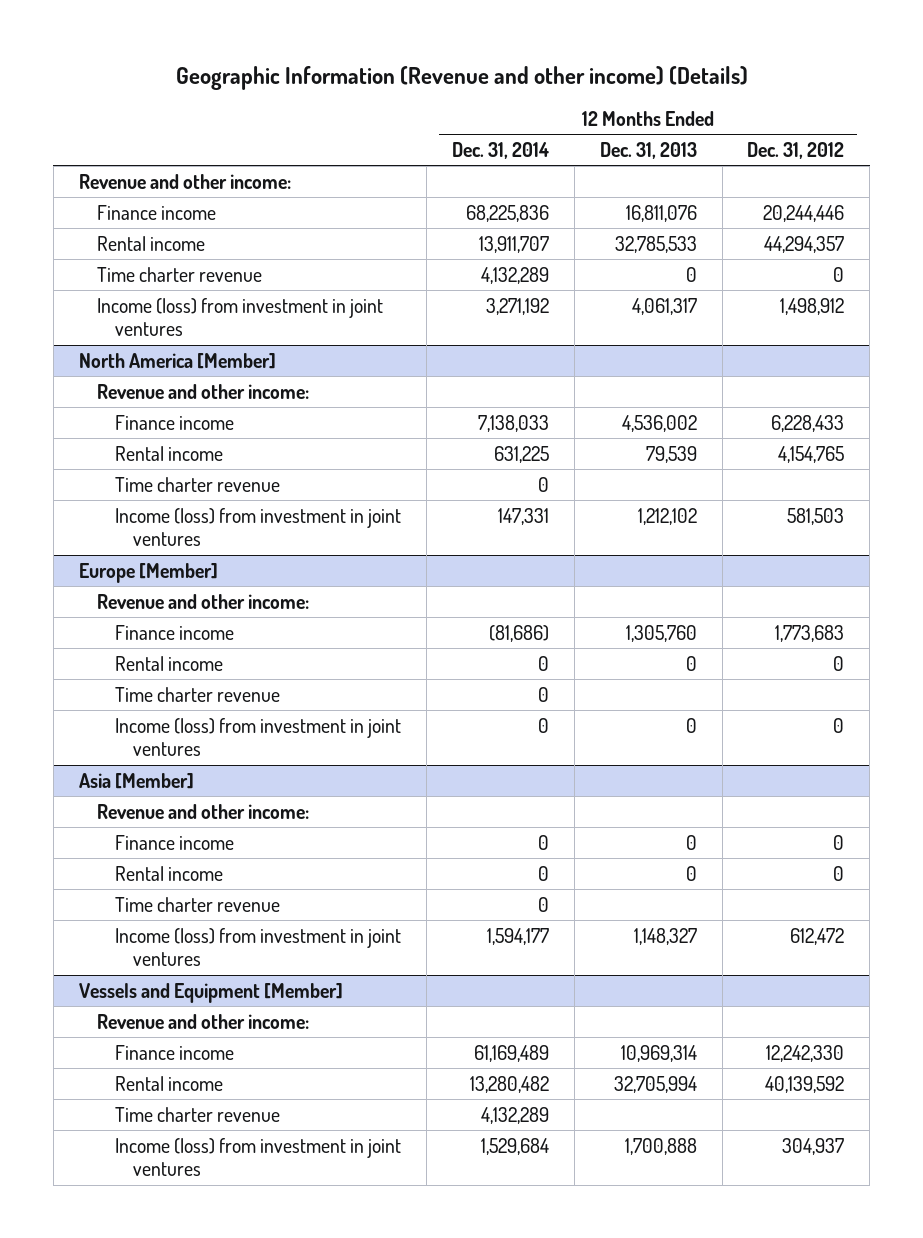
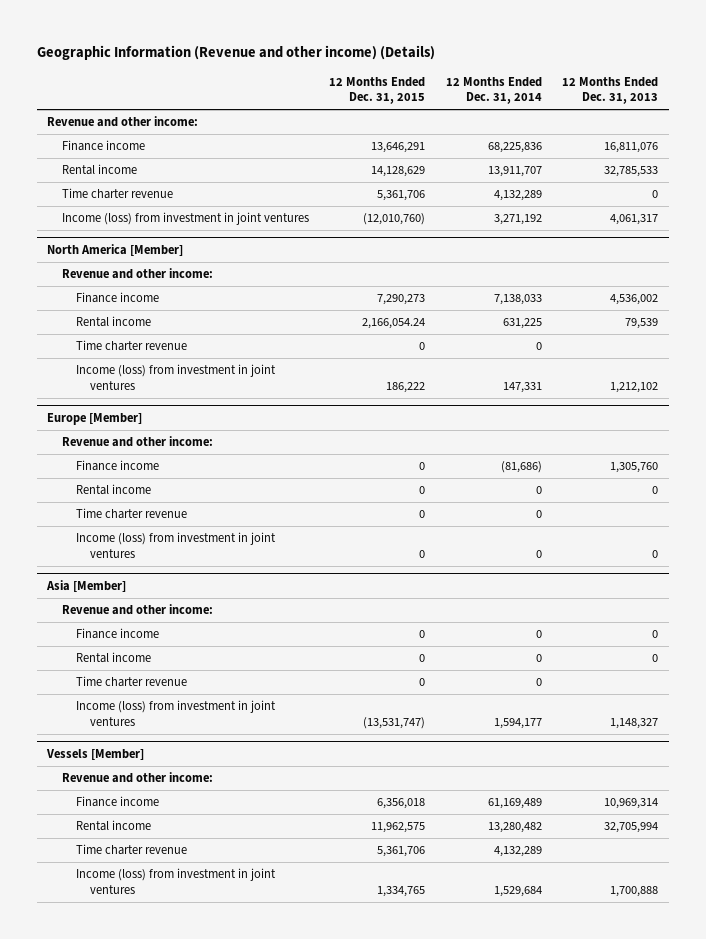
- | 12 Months Ended Dec. 31, 2014 | 12 Months Ended Dec. 31, 2013 | 12 Months Ended Dec. 31, 2012
+ | 12 Months Ended Dec. 31, 2015 | 12 Months Ended Dec. 31, 2014 | 12 Months Ended Dec. 31, 2013
- Vessels and Equipment [Member]
+ Vessels [Member]

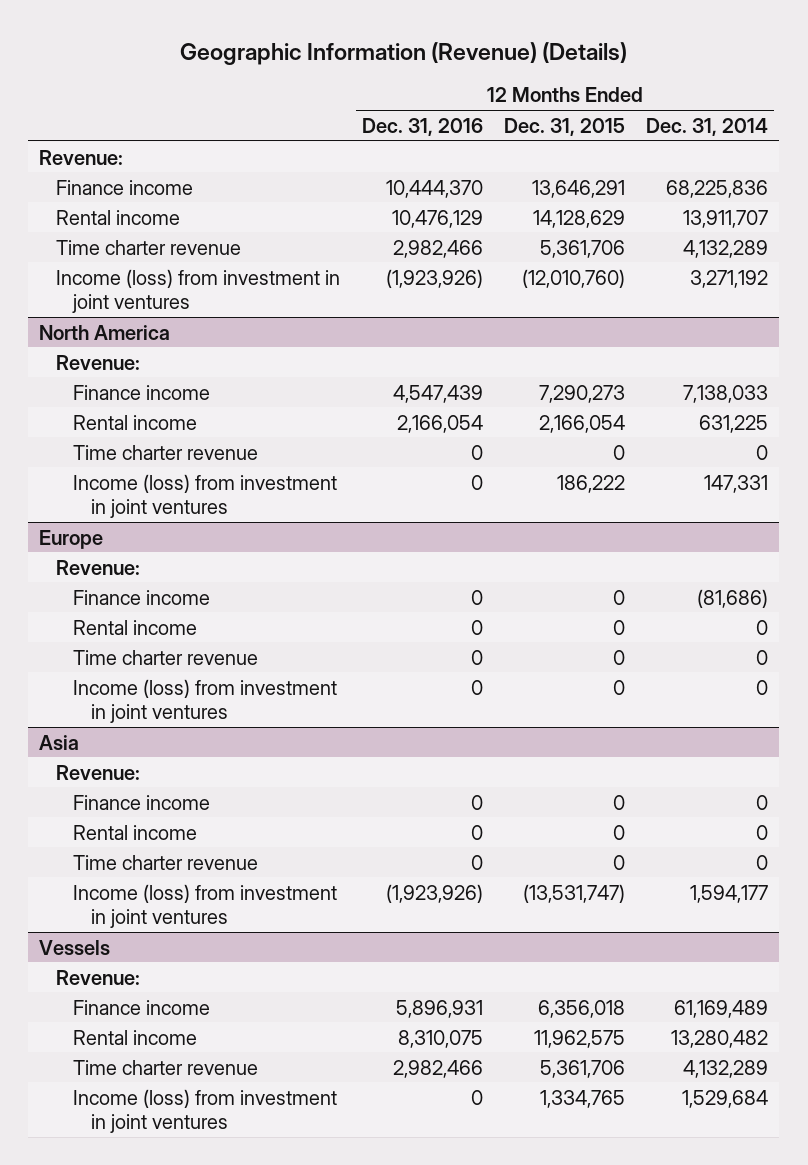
- Geographic Information (Revenue and other income) (Details)
+ Geographic Information (Revenue) (Details)
- | 12 Months Ended Dec. 31, 2015 | 12 Months Ended Dec. 31, 2014 | 12 Months Ended Dec. 31, 2013
+ | 12 Months Ended Dec. 31, 2016 | 12 Months Ended Dec. 31, 2015 | 12 Months Ended Dec. 31, 2014
- Revenue and other income:
+ Revenue:
- North America [Member]
- Revenue and other income:
+ North America
+ Revenue:
- Rental income | 2,166,054.24 | 631,225 | 79,539
+ Rental income | 2,166,054 | 2,166,054 | 631,225
- Europe [Member]
- Revenue and other income:
+ Europe
+ Revenue:
- Asia [Member]
- Revenue and other income:
+ Asia
+ Revenue:
- Vessels [Member]
- Revenue and other income:
+ Vessels
+ Revenue:

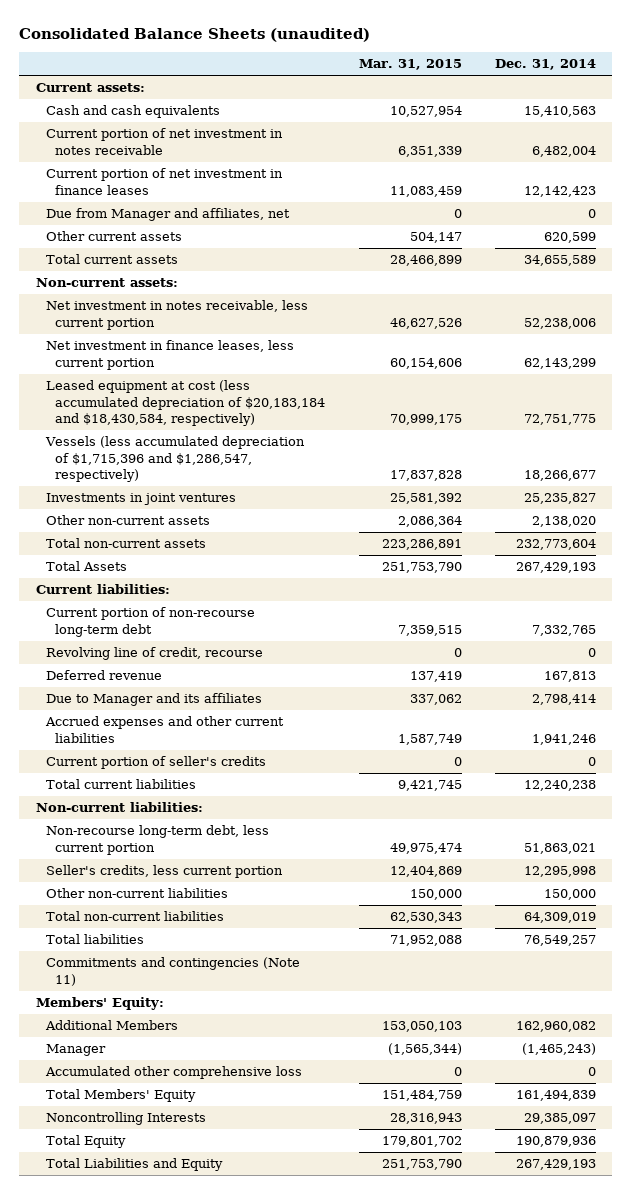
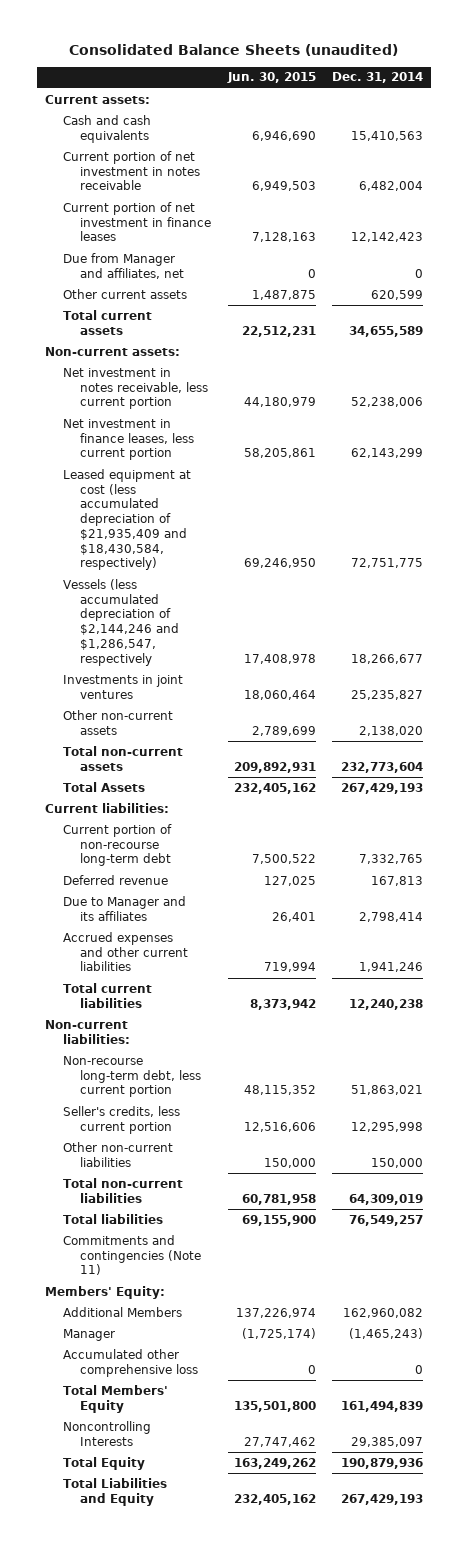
- | Mar. 31, 2015 | Dec. 31, 2014
+ | Jun. 30, 2015 | Dec. 31, 2014
- Leased equipment at cost (less accumulated depreciation of $20,183,184 and $18,430,584, respectively) | 70,999,175 | 72,751,775
- Vessels (less accumulated depreciation of $1,715,396 and $1,286,547, respectively) | 17,837,828 | 18,266,677
+ Leased equipment at cost (less accumulated depreciation of $21,935,409 and $18,430,584, respectively) | 69,246,950 | 72,751,775
+ Vessels (less accumulated depreciation of $2,144,246 and $1,286,547, respectively | 17,408,978 | 18,266,677
- Revolving line of credit, recourse | 0 | 0
- Current portion of seller's credits | 0 | 0

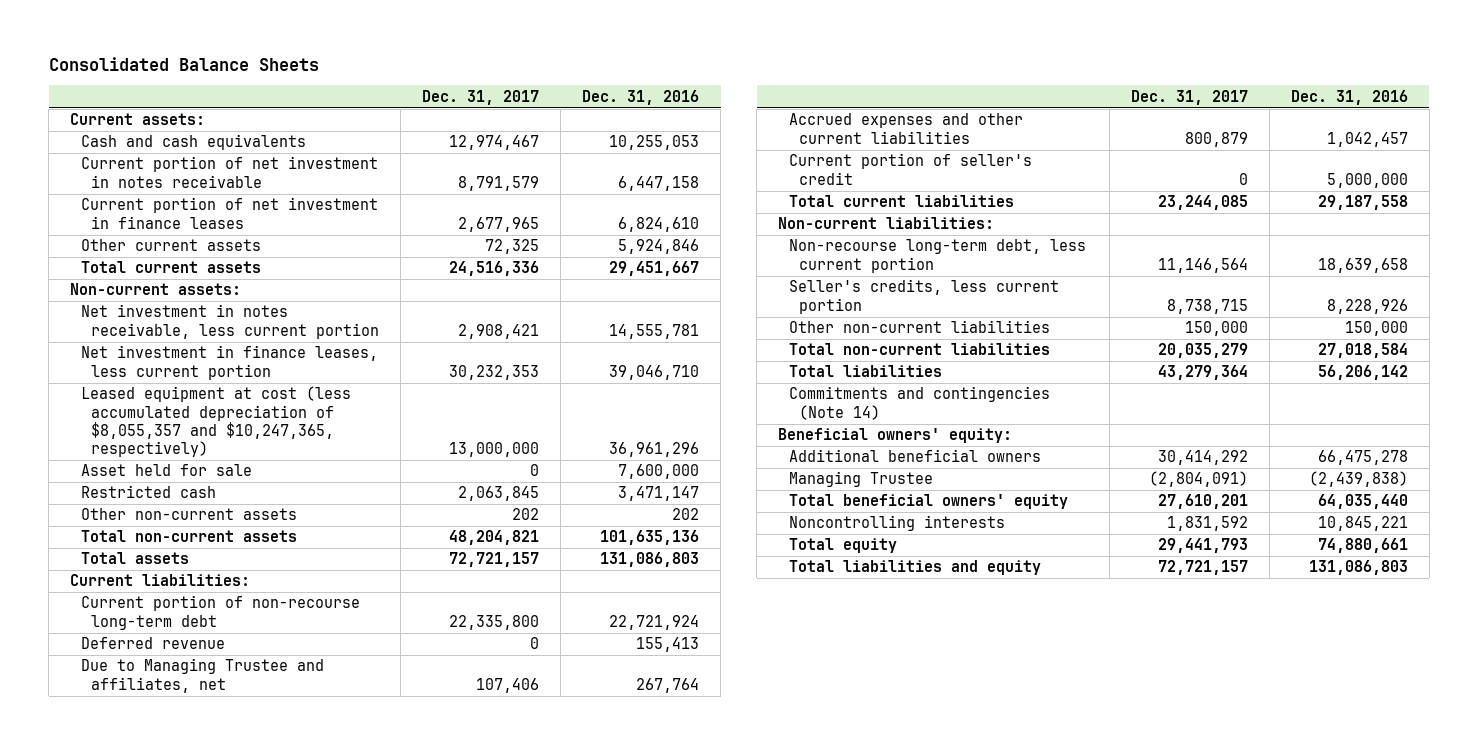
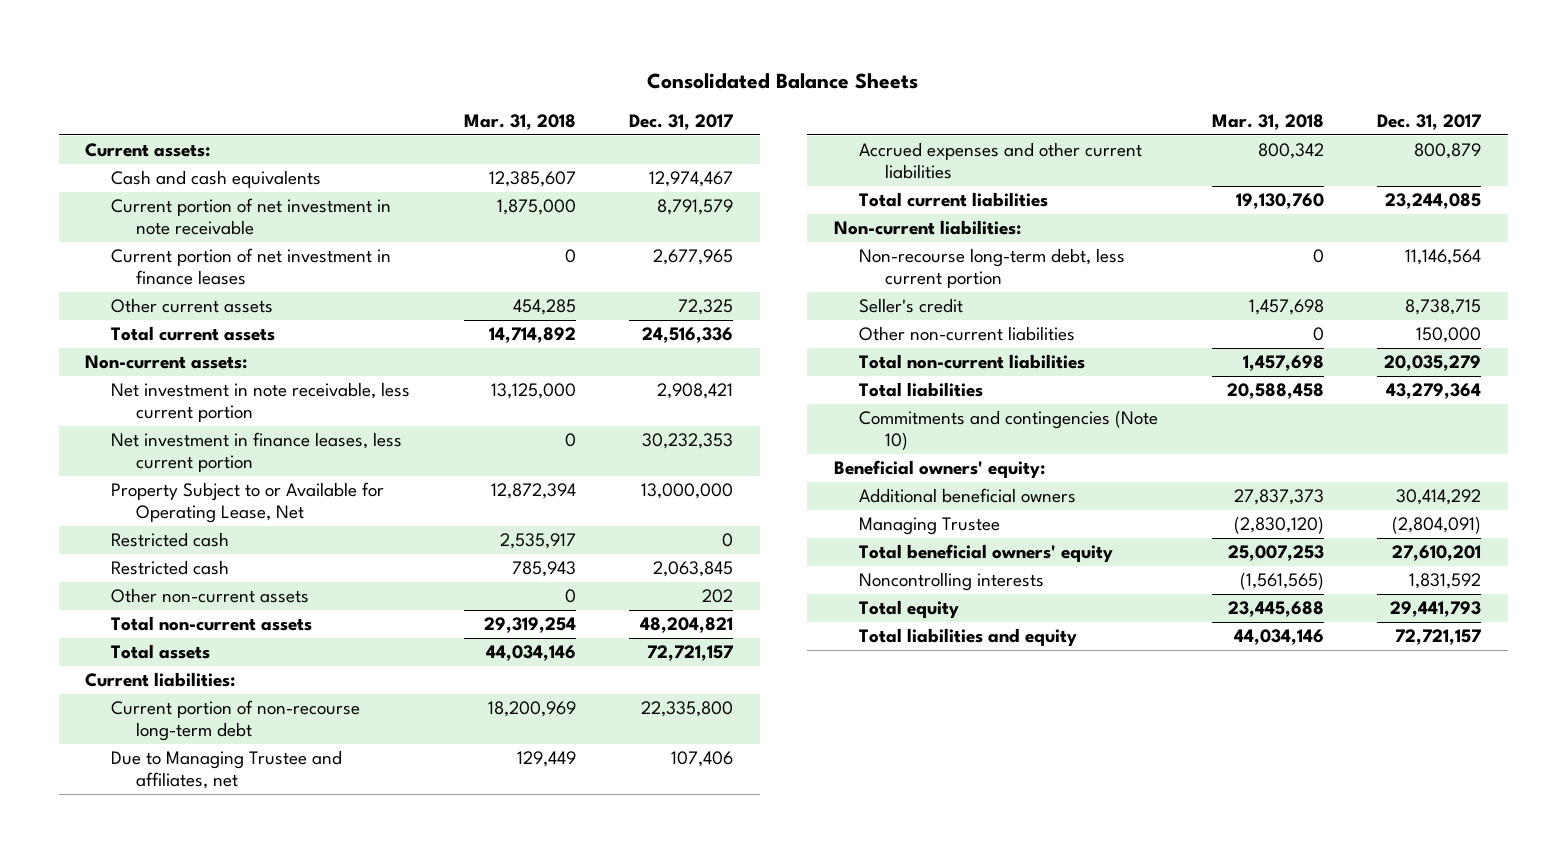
- | Dec. 31, 2017 | Dec. 31, 2016
+ | Mar. 31, 2018 | Dec. 31, 2017
- Current portion of net investment in notes receivable | 8,791,579 | 6,447,158
+ Current portion of net investment in note receivable | 1,875,000 | 8,791,579
- Net investment in notes receivable, less current portion | 2,908,421 | 14,555,781
+ Net investment in note receivable, less current portion | 13,125,000 | 2,908,421
- Leased equipment at cost (less accumulated depreciation of $8,055,357 and $10,247,365, respectively) | 13,000,000 | 36,961,296
- Asset held for sale | 0 | 7,600,000
+ Property Subject to or Available for Operating Lease, Net | 12,872,394 | 13,000,000
+ Restricted cash | 2,535,917 | 0
- Deferred revenue | 0 | 155,413
- Current portion of seller's credit | 0 | 5,000,000
- Seller's credits, less current portion | 8,738,715 | 8,228,926
+ Seller's credit | 1,457,698 | 8,738,715
- Commitments and contingencies (Note 14)
+ Commitments and contingencies (Note 10)

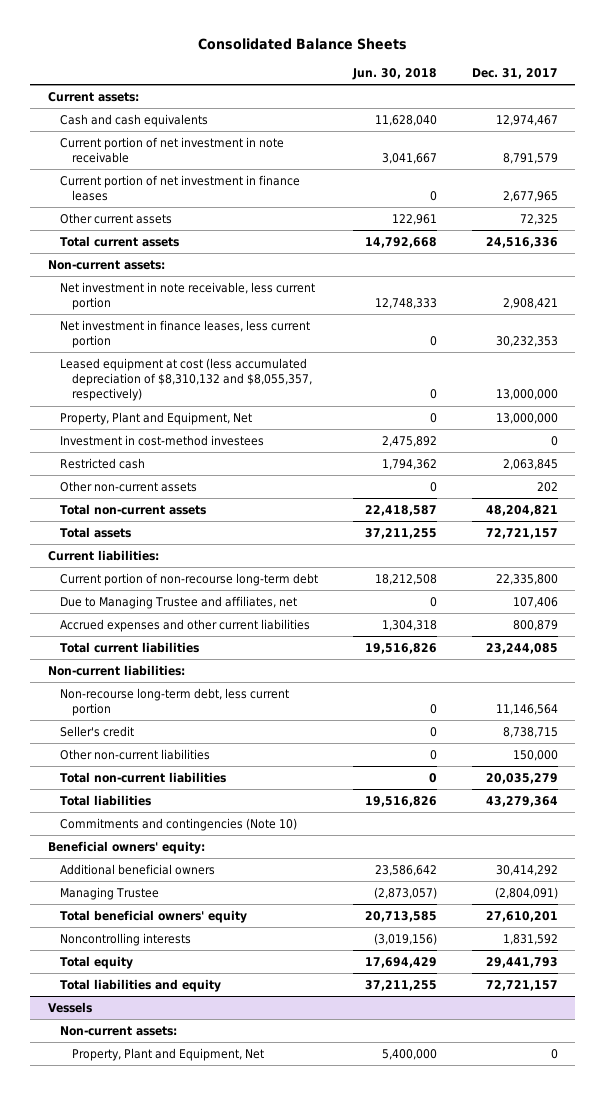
- | Mar. 31, 2018 | Dec. 31, 2017
+ | Jun. 30, 2018 | Dec. 31, 2017
- Property Subject to or Available for Operating Lease, Net | 12,872,394 | 13,000,000
- Restricted cash | 2,535,917 | 0
+ Leased equipment at cost (less accumulated depreciation of $8,310,132 and $8,055,357, respectively) | 0 | 13,000,000
+ Property, Plant and Equipment, Net | 0 | 13,000,000
+ Investment in cost-method investees | 2,475,892 | 0
+ Vessels
+ Non-current assets:
+ Property, Plant and Equipment, Net | 5,400,000 | 0

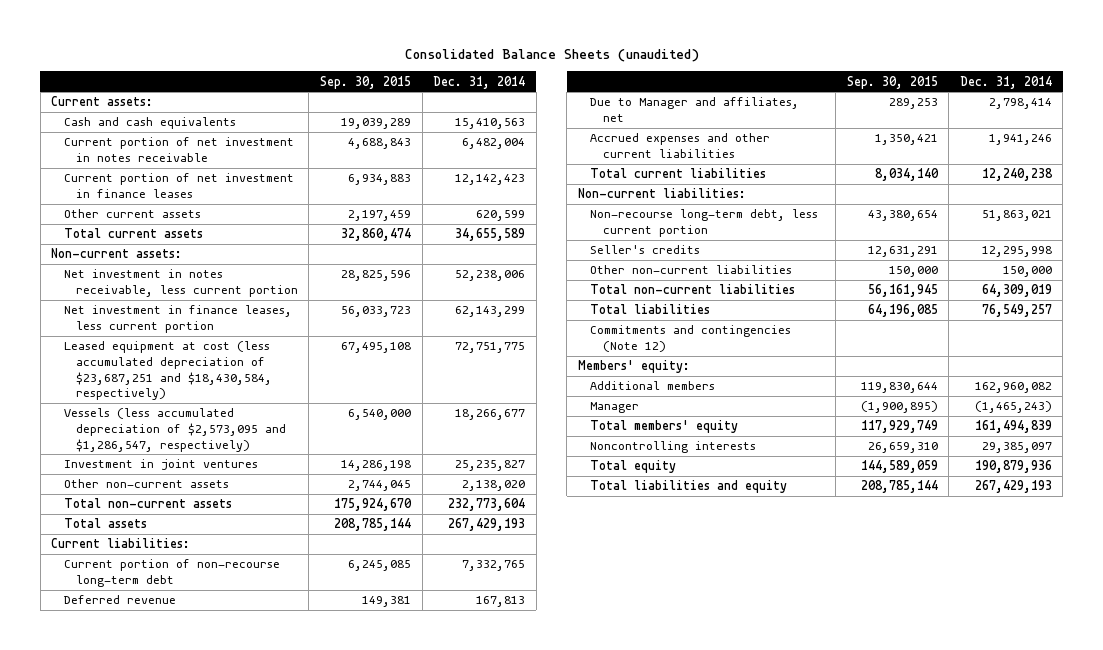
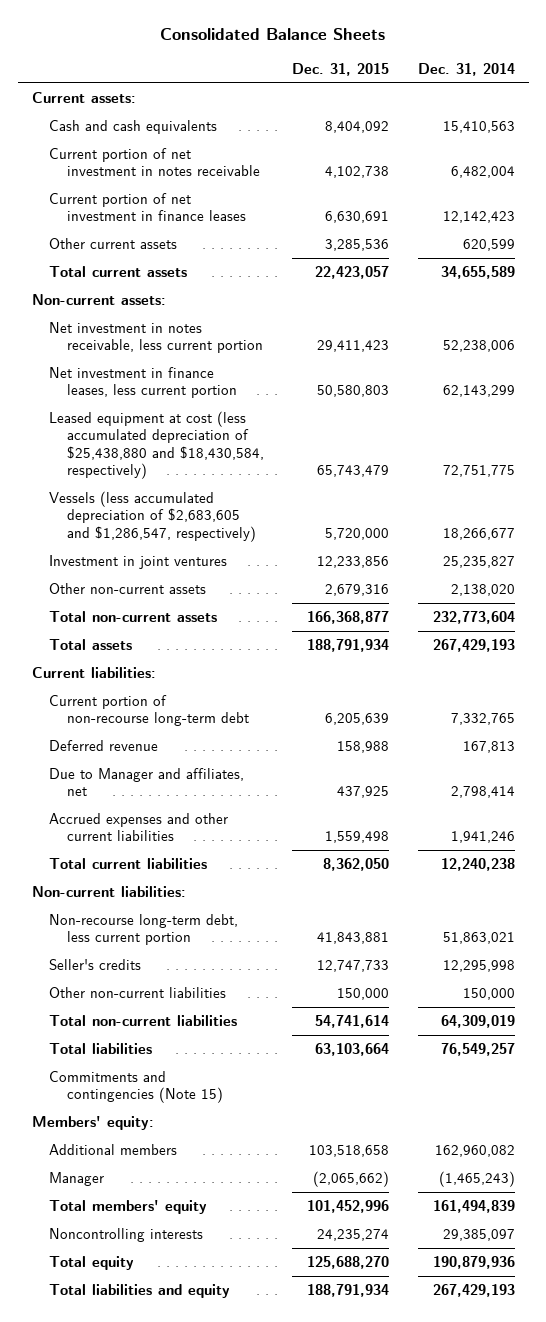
- Consolidated Balance Sheets (unaudited)
+ Consolidated Balance Sheets
- | Sep. 30, 2015 | Dec. 31, 2014
+ | Dec. 31, 2015 | Dec. 31, 2014
- Leased equipment at cost (less accumulated depreciation of $23,687,251 and $18,430,584, respectively) | 67,495,108 | 72,751,775
- Vessels (less accumulated depreciation of $2,573,095 and $1,286,547, respectively) | 6,540,000 | 18,266,677
+ Leased equipment at cost (less accumulated depreciation of $25,438,880 and $18,430,584, respectively) | 65,743,479 | 72,751,775
+ Vessels (less accumulated depreciation of $2,683,605 and $1,286,547, respectively) | 5,720,000 | 18,266,677
- Commitments and contingencies (Note 12)
+ Commitments and contingencies (Note 15)

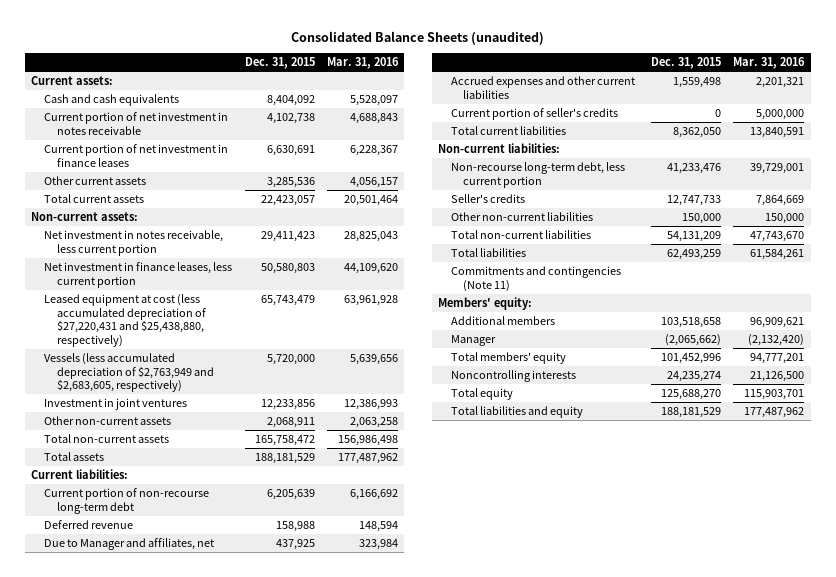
- Consolidated Balance Sheets
+ Consolidated Balance Sheets (unaudited)
- | Dec. 31, 2015 | Dec. 31, 2014
+ | Dec. 31, 2015 | Mar. 31, 2016
- Leased equipment at cost (less accumulated depreciation of $25,438,880 and $18,430,584, respectively) | 65,743,479 | 72,751,775
- Vessels (less accumulated depreciation of $2,683,605 and $1,286,547, respectively) | 5,720,000 | 18,266,677
+ Leased equipment at cost (less accumulated depreciation of $27,220,431 and $25,438,880, respectively) | 65,743,479 | 63,961,928
+ Vessels (less accumulated depreciation of $2,763,949 and $2,683,605, respectively) | 5,720,000 | 5,639,656
- Other non-current assets | 2,679,316 | 2,138,020
- Total non-current assets | 166,368,877 | 232,773,604
- Total assets | 188,791,934 | 267,429,193
+ Other non-current assets | 2,068,911 | 2,063,258
+ Total non-current assets | 165,758,472 | 156,986,498
+ Total assets | 188,181,529 | 177,487,962
+ Current portion of seller's credits | 0 | 5,000,000
- Non-recourse long-term debt, less current portion | 41,843,881 | 51,863,021
+ Non-recourse long-term debt, less current portion | 41,233,476 | 39,729,001
- Total non-current liabilities | 54,741,614 | 64,309,019
- Total liabilities | 63,103,664 | 76,549,257
- Commitments and contingencies (Note 15)
+ Total non-current liabilities | 54,131,209 | 47,743,670
+ Total liabilities | 62,493,259 | 61,584,261
+ Commitments and contingencies (Note 11)
- Total liabilities and equity | 188,791,934 | 267,429,193
+ Total liabilities and equity | 188,181,529 | 177,487,962

